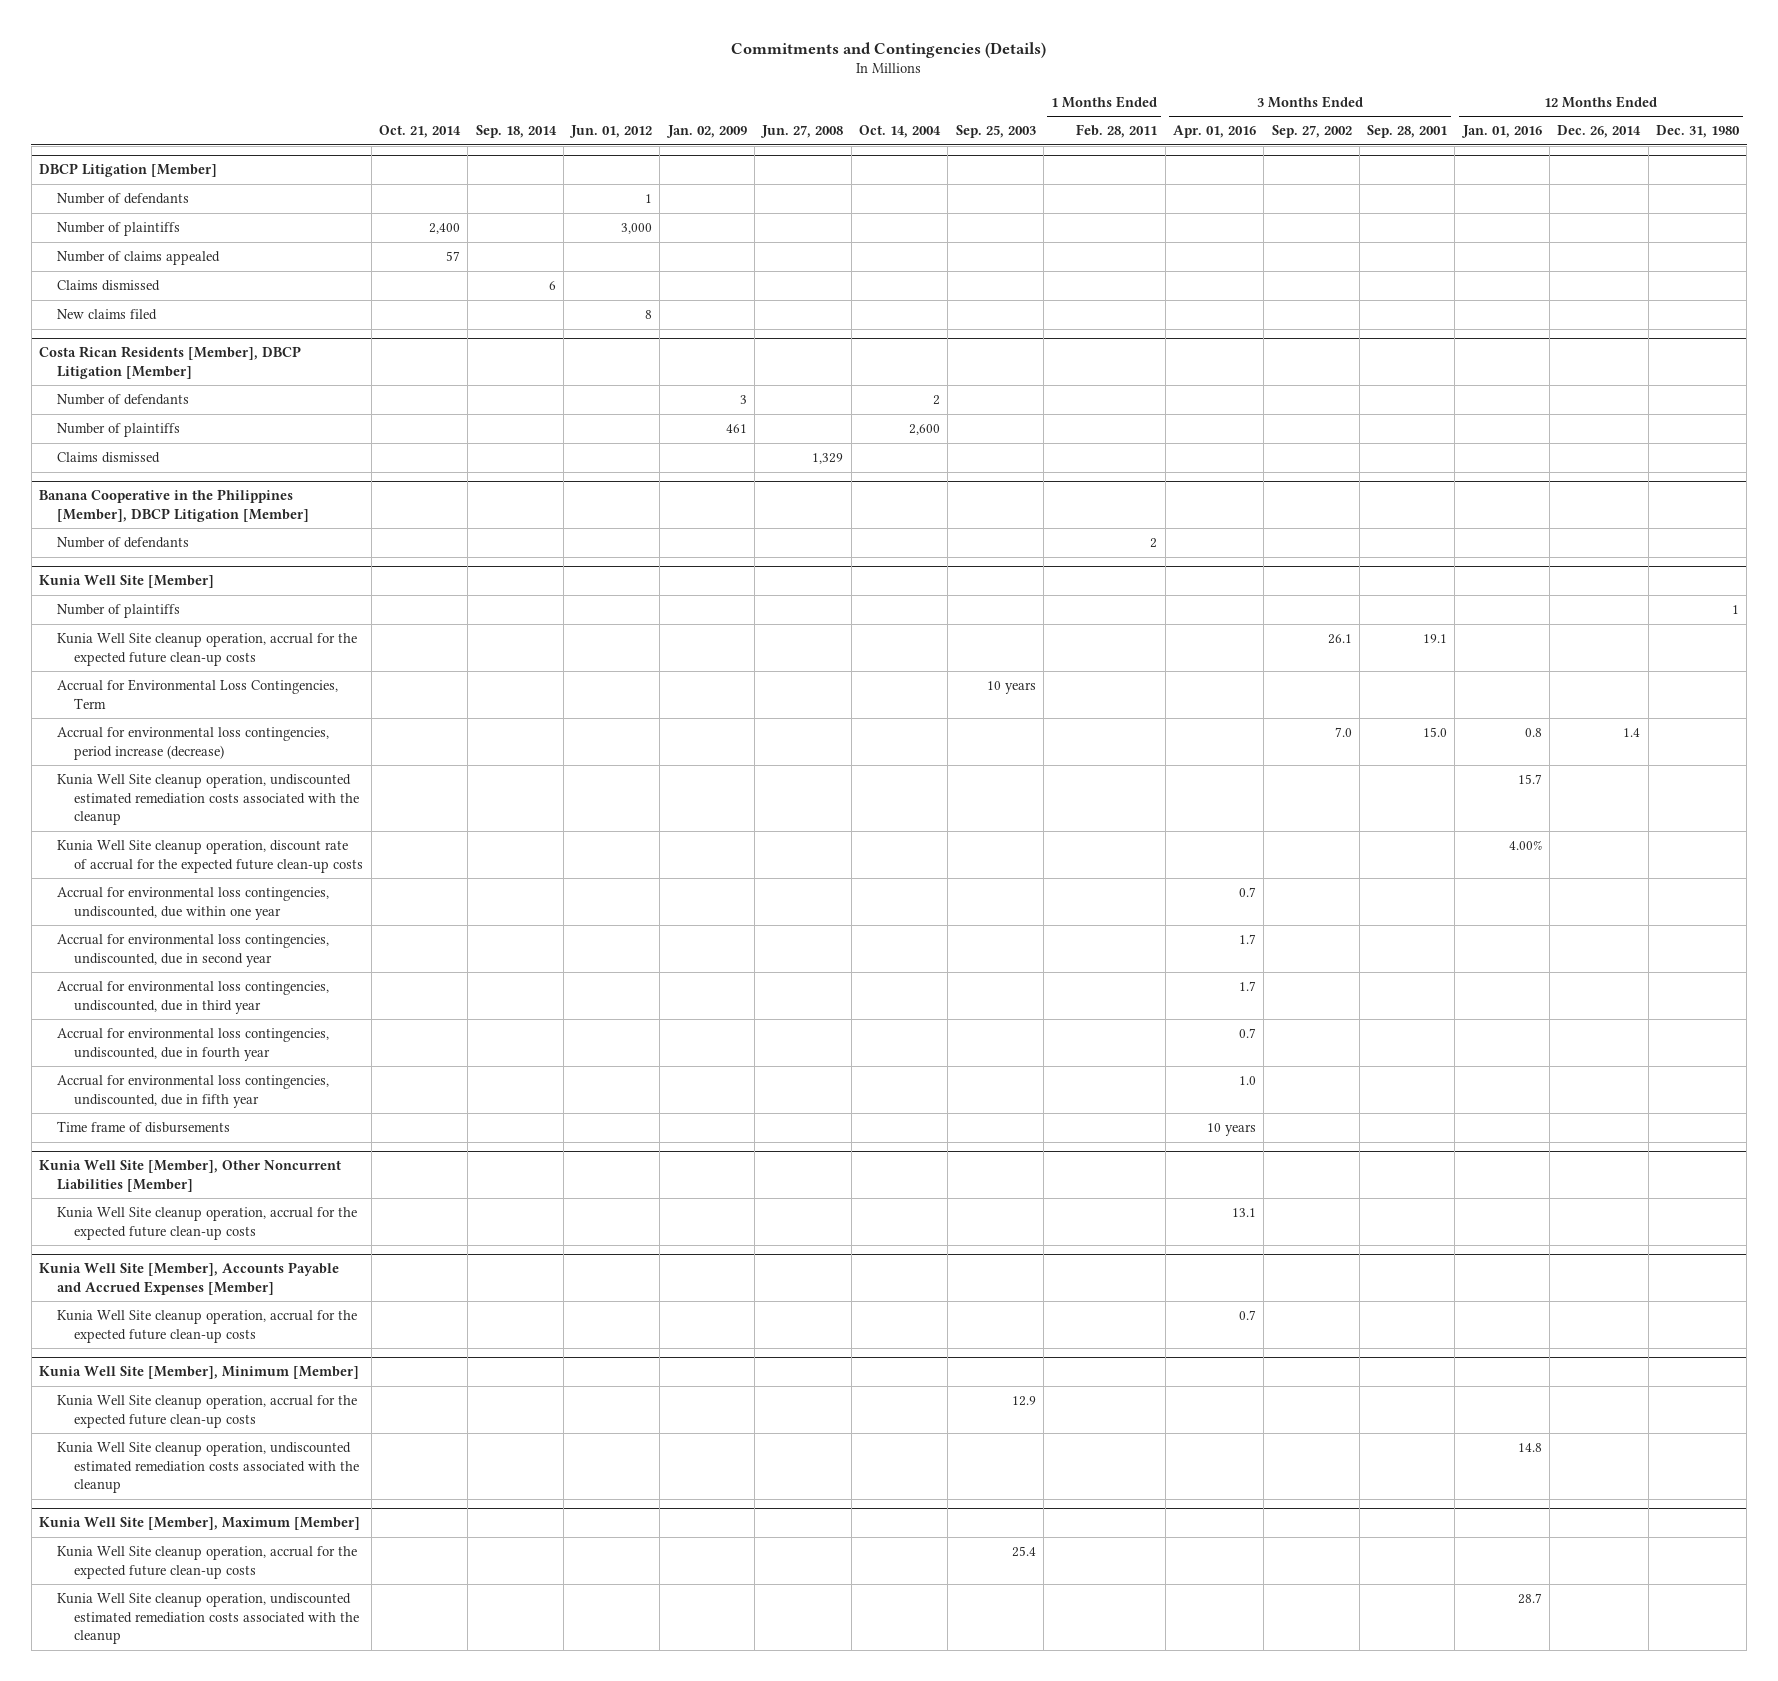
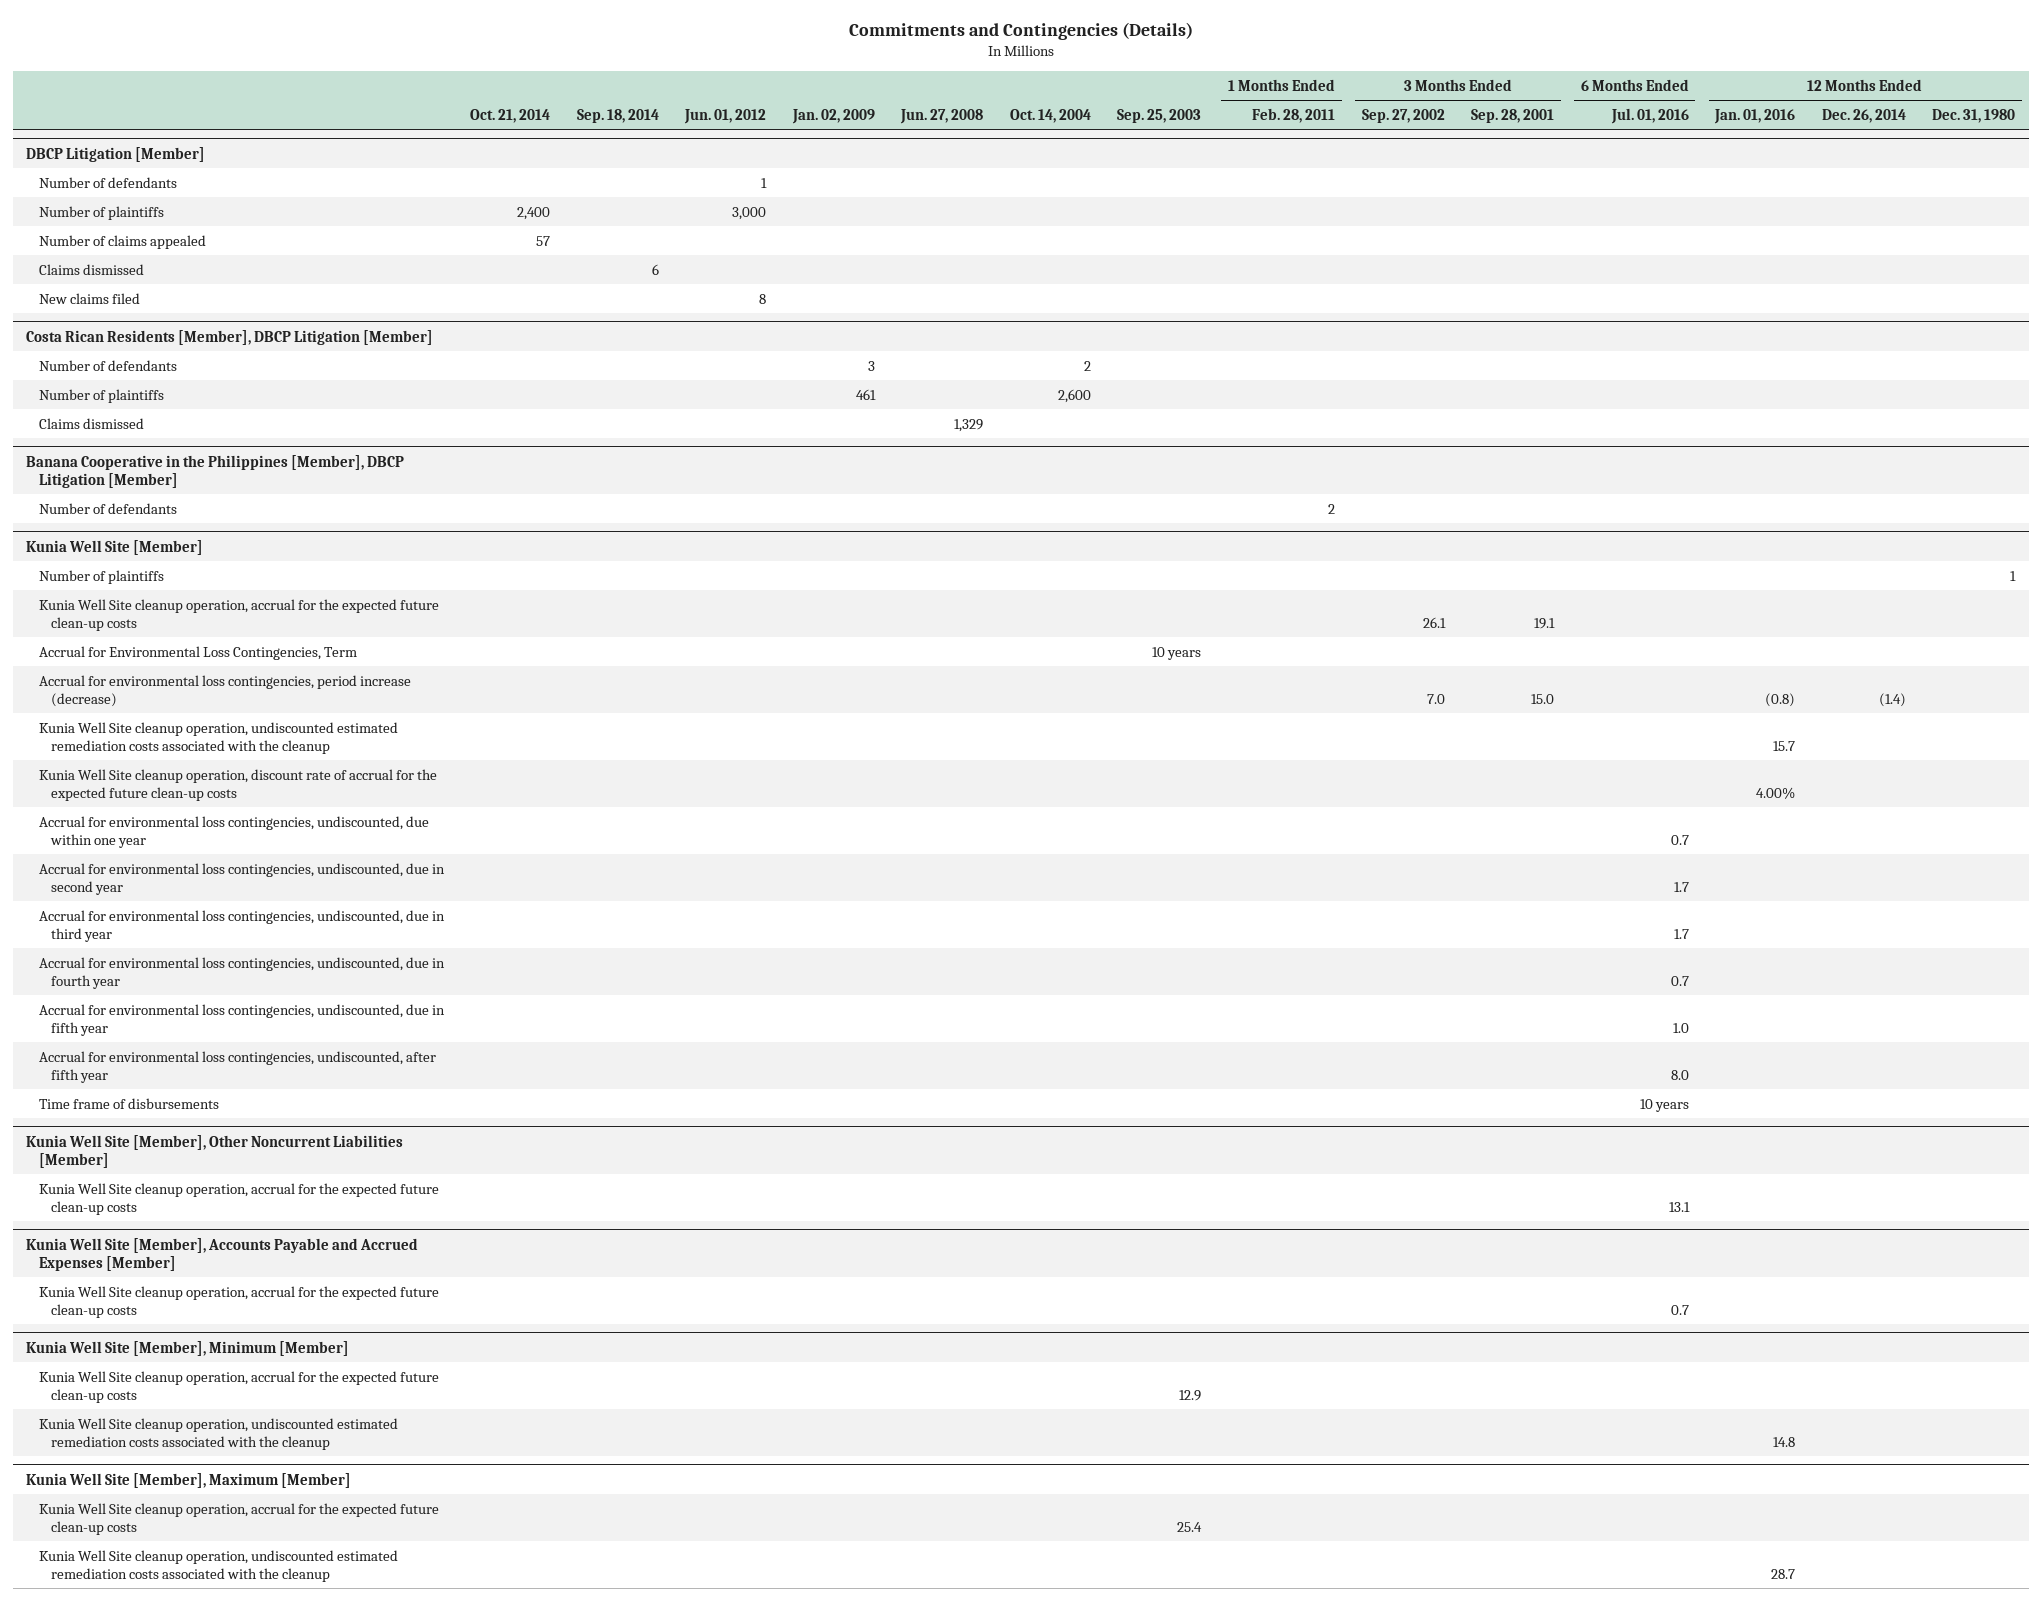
- | Oct. 21, 2014 | Sep. 18, 2014 | Jun. 01, 2012 | Jan. 02, 2009 | Jun. 27, 2008 | Oct. 14, 2004 | Sep. 25, 2003 | 1 Months Ended Feb. 28, 2011 | 3 Months Ended Apr. 01, 2016 | 3 Months Ended Sep. 27, 2002 | 3 Months Ended Sep. 28, 2001 | 12 Months Ended Jan. 01, 2016 | 12 Months Ended Dec. 26, 2014 | 12 Months Ended Dec. 31, 1980
+ | Oct. 21, 2014 | Sep. 18, 2014 | Jun. 01, 2012 | Jan. 02, 2009 | Jun. 27, 2008 | Oct. 14, 2004 | Sep. 25, 2003 | 1 Months Ended Feb. 28, 2011 | 3 Months Ended Sep. 27, 2002 | 3 Months Ended Sep. 28, 2001 | 6 Months Ended Jul. 01, 2016 | 12 Months Ended Jan. 01, 2016 | 12 Months Ended Dec. 26, 2014 | 12 Months Ended Dec. 31, 1980
@ Kunia Well Site [Member]
- Accrual for environmental loss contingencies, period increase (decrease) | | | | | | | | | | 7.0 | 15.0 | 0.8 | 1.4 |
+ Accrual for environmental loss contingencies, period increase (decrease) | | | | | | | | | 7.0 | 15.0 | | (0.8) | (1.4) |
+ Accrual for environmental loss contingencies, undiscounted, after fifth year | | | | | | | | | | | 8.0 | | |

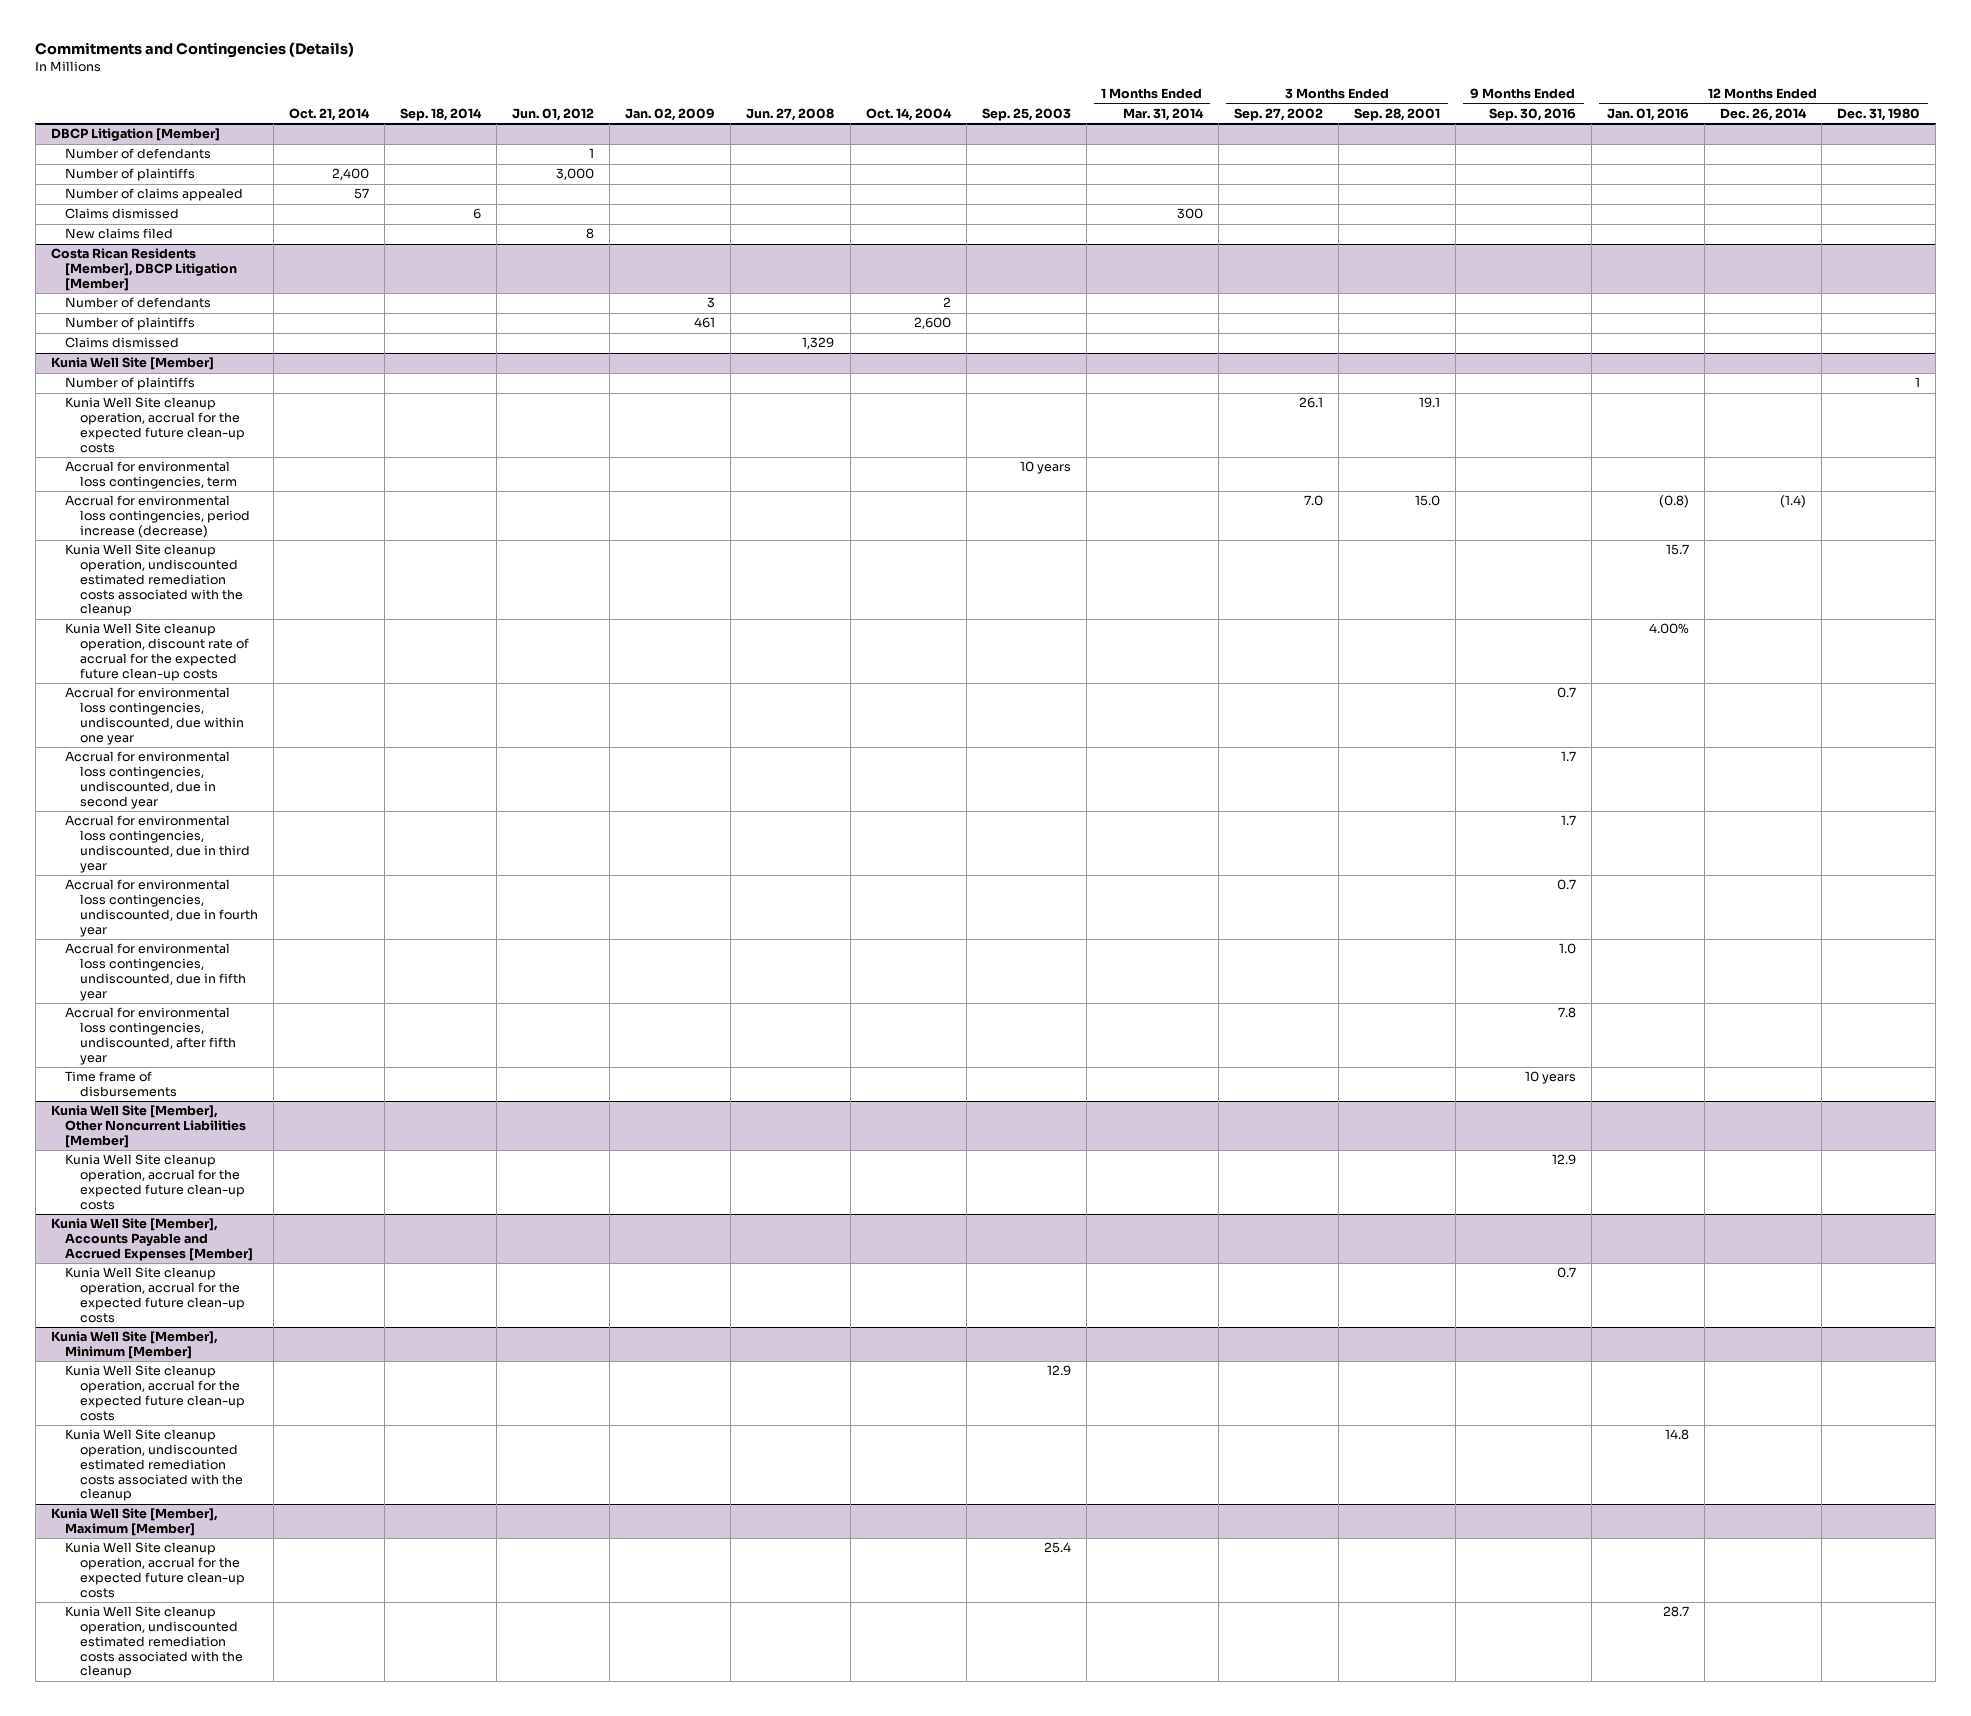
- | Oct. 21, 2014 | Sep. 18, 2014 | Jun. 01, 2012 | Jan. 02, 2009 | Jun. 27, 2008 | Oct. 14, 2004 | Sep. 25, 2003 | 1 Months Ended Feb. 28, 2011 | 3 Months Ended Sep. 27, 2002 | 3 Months Ended Sep. 28, 2001 | 6 Months Ended Jul. 01, 2016 | 12 Months Ended Jan. 01, 2016 | 12 Months Ended Dec. 26, 2014 | 12 Months Ended Dec. 31, 1980
+ | Oct. 21, 2014 | Sep. 18, 2014 | Jun. 01, 2012 | Jan. 02, 2009 | Jun. 27, 2008 | Oct. 14, 2004 | Sep. 25, 2003 | 1 Months Ended Mar. 31, 2014 | 3 Months Ended Sep. 27, 2002 | 3 Months Ended Sep. 28, 2001 | 9 Months Ended Sep. 30, 2016 | 12 Months Ended Jan. 01, 2016 | 12 Months Ended Dec. 26, 2014 | 12 Months Ended Dec. 31, 1980
- Banana Cooperative in the Philippines [Member], DBCP Litigation [Member]
- Number of defendants | | | | | | | | 2 | | | | | |
@ Kunia Well Site [Member]
- Accrual for Environmental Loss Contingencies, Term | | | | | | | 10 years | | | | | | |
+ Accrual for environmental loss contingencies, term | | | | | | | 10 years | | | | | | |

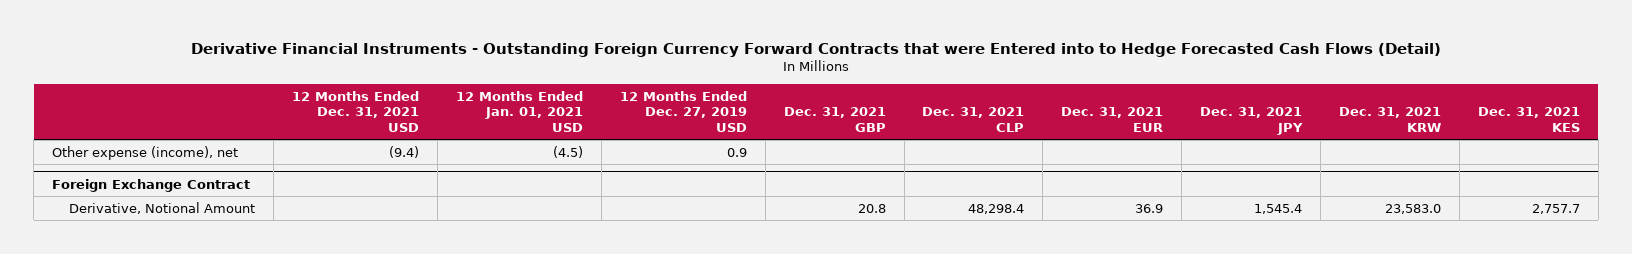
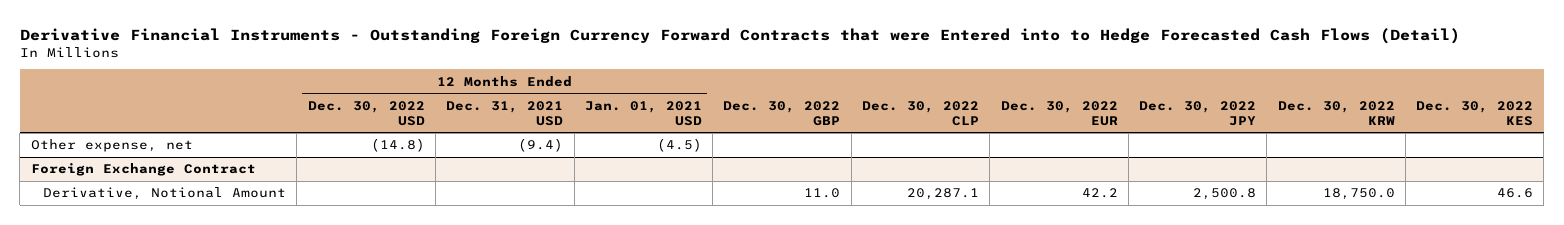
- | 12 Months Ended Dec. 31, 2021 USD | 12 Months Ended Jan. 01, 2021 USD | 12 Months Ended Dec. 27, 2019 USD | Dec. 31, 2021 GBP | Dec. 31, 2021 CLP | Dec. 31, 2021 EUR | Dec. 31, 2021 JPY | Dec. 31, 2021 KRW | Dec. 31, 2021 KES
+ | 12 Months Ended Dec. 30, 2022 USD | 12 Months Ended Dec. 31, 2021 USD | 12 Months Ended Jan. 01, 2021 USD | Dec. 30, 2022 GBP | Dec. 30, 2022 CLP | Dec. 30, 2022 EUR | Dec. 30, 2022 JPY | Dec. 30, 2022 KRW | Dec. 30, 2022 KES
- Other expense (income), net | (9.4) | (4.5) | 0.9 | | | | | |
+ Other expense, net | (14.8) | (9.4) | (4.5) | | | | | |

